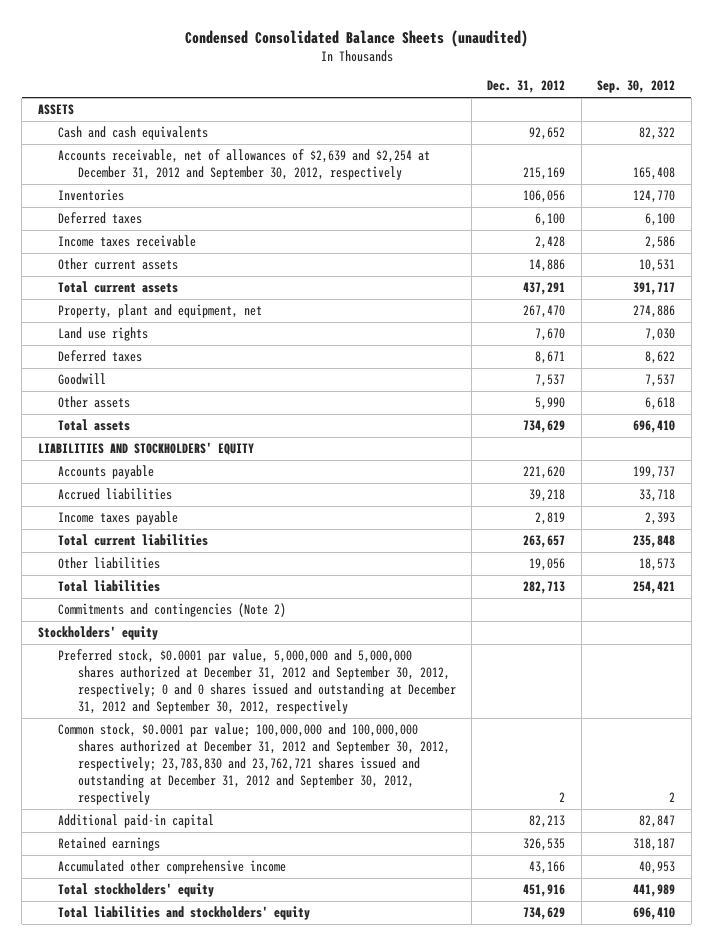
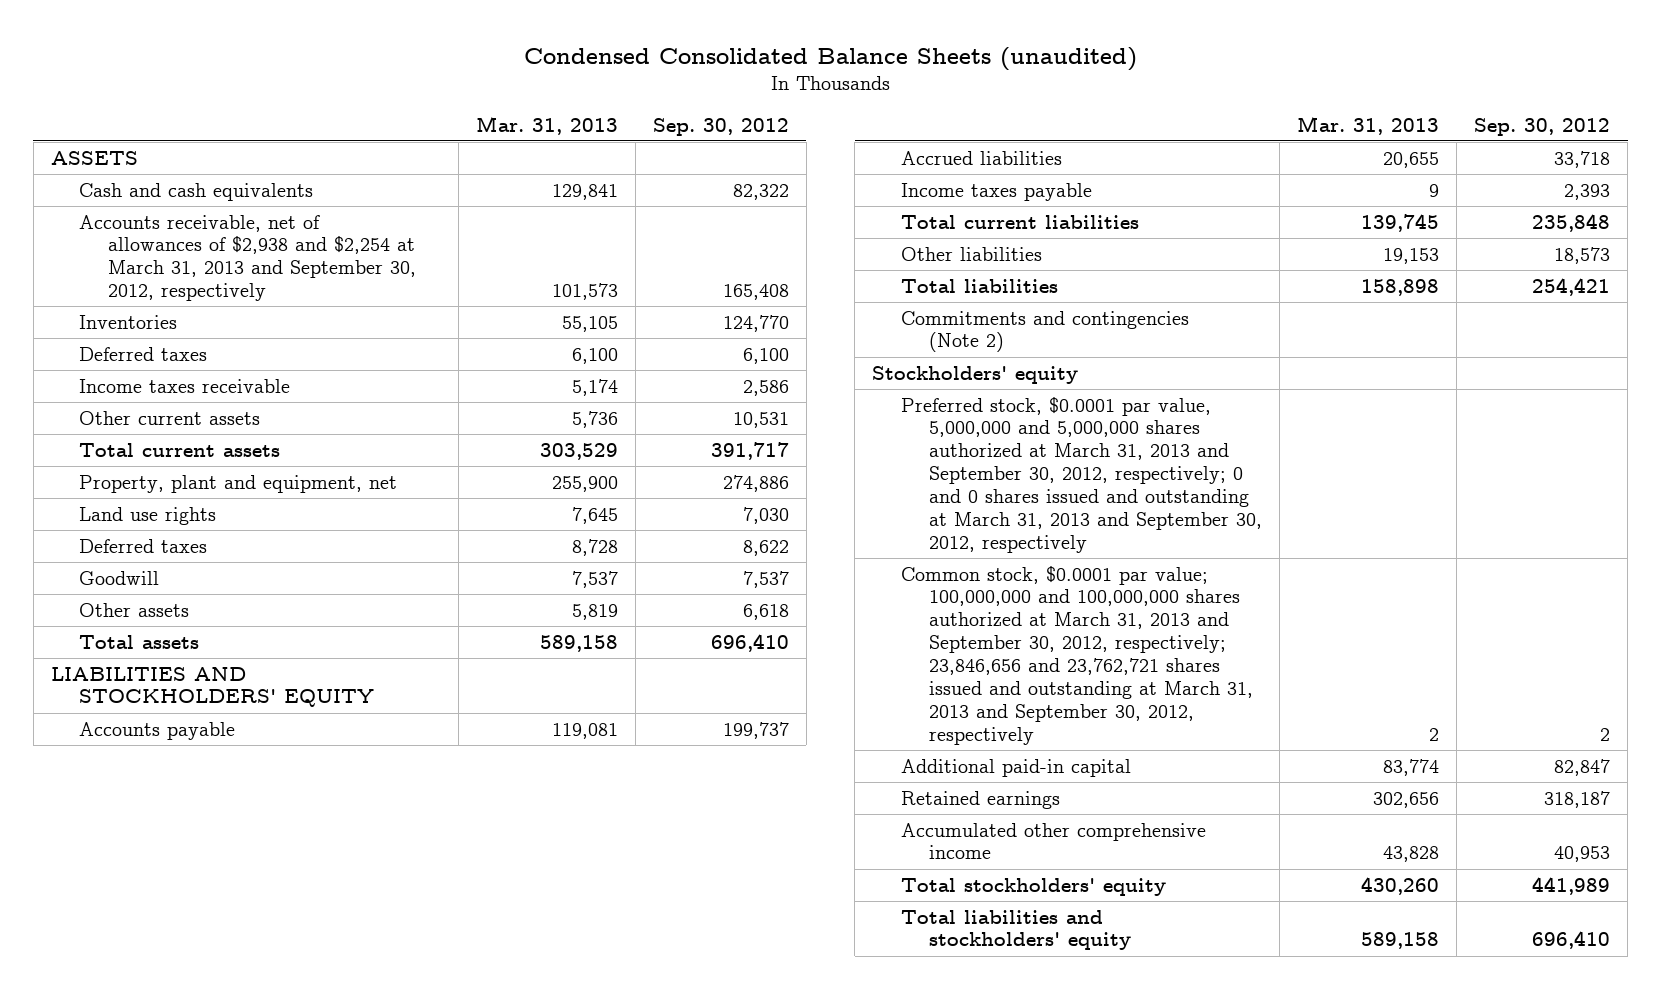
- | Dec. 31, 2012 | Sep. 30, 2012
+ | Mar. 31, 2013 | Sep. 30, 2012
- Accounts receivable, net of allowances of $2,639 and $2,254 at December 31, 2012 and September 30, 2012, respectively | 215,169 | 165,408
+ Accounts receivable, net of allowances of $2,938 and $2,254 at March 31, 2013 and September 30, 2012, respectively | 101,573 | 165,408
- Preferred stock, $0.0001 par value, 5,000,000 and 5,000,000 shares authorized at December 31, 2012 and September 30, 2012, respectively; 0 and 0 shares issued and outstanding at December 31, 2012 and September 30, 2012, respectively
- Common stock, $0.0001 par value; 100,000,000 and 100,000,000 shares authorized at December 31, 2012 and September 30, 2012, respectively; 23,783,830 and 23,762,721 shares issued and outstanding at December 31, 2012 and September 30, 2012, respectively | 2 | 2
+ Preferred stock, $0.0001 par value, 5,000,000 and 5,000,000 shares authorized at March 31, 2013 and September 30, 2012, respectively; 0 and 0 shares issued and outstanding at March 31, 2013 and September 30, 2012, respectively
+ Common stock, $0.0001 par value; 100,000,000 and 100,000,000 shares authorized at March 31, 2013 and September 30, 2012, respectively; 23,846,656 and 23,762,721 shares issued and outstanding at March 31, 2013 and September 30, 2012, respectively | 2 | 2

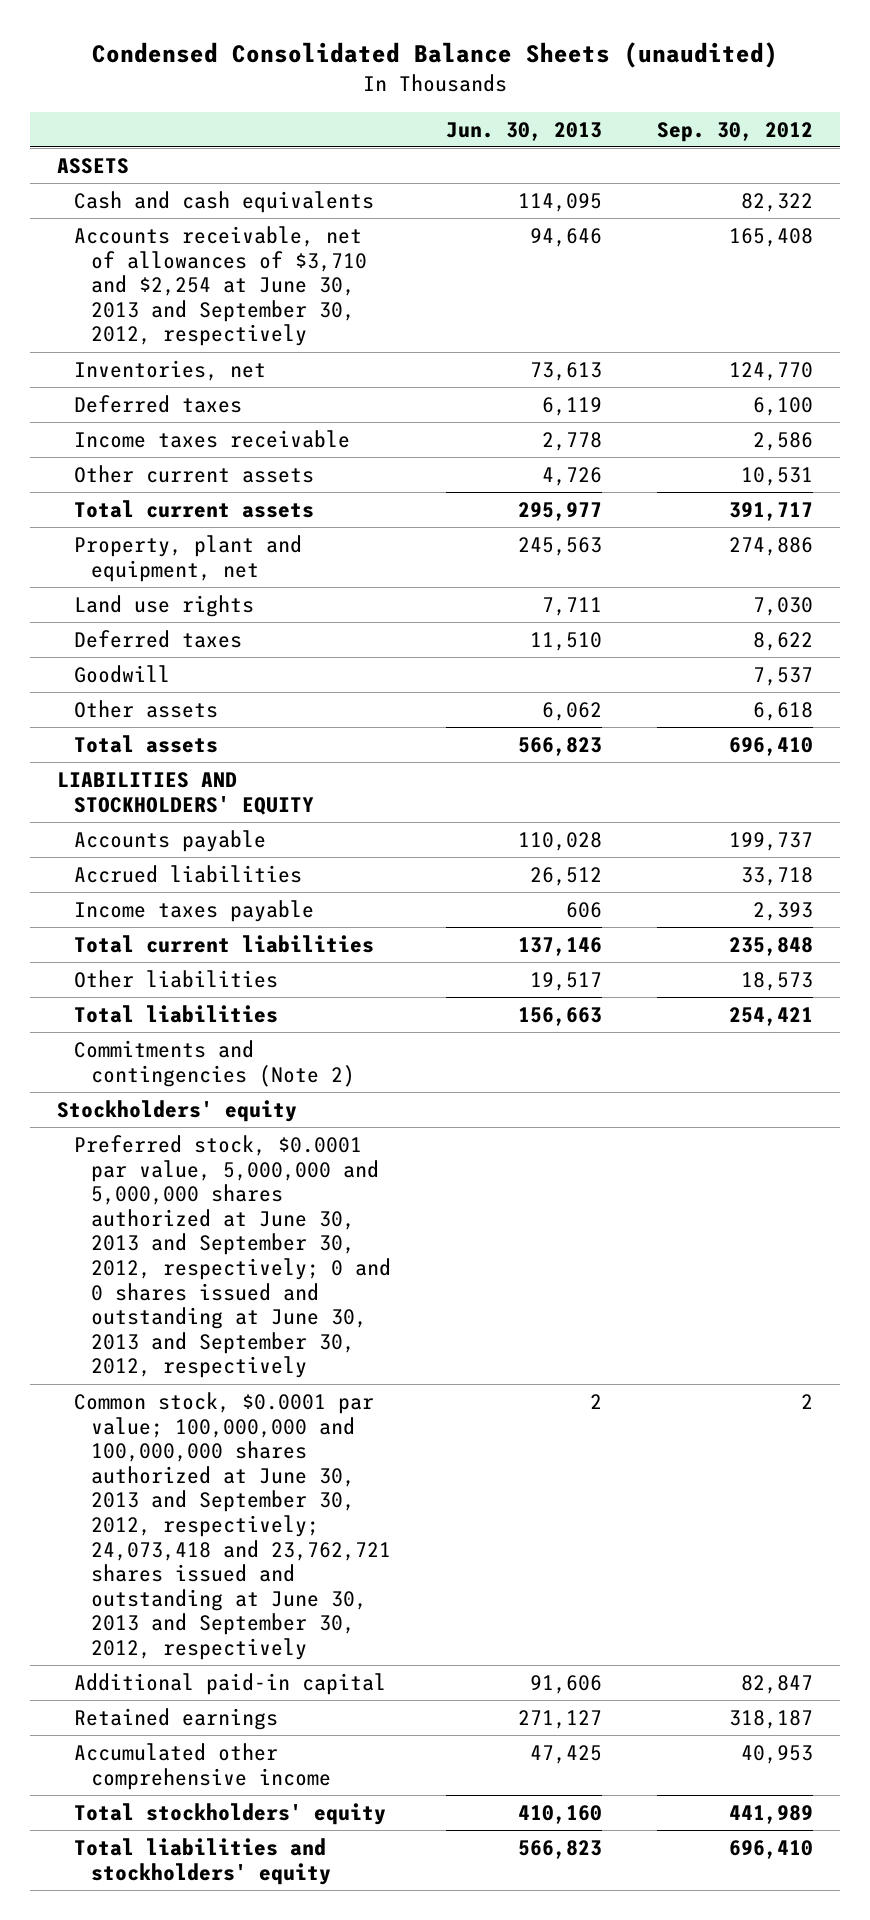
- | Mar. 31, 2013 | Sep. 30, 2012
+ | Jun. 30, 2013 | Sep. 30, 2012
- Accounts receivable, net of allowances of $2,938 and $2,254 at March 31, 2013 and September 30, 2012, respectively | 101,573 | 165,408
- Inventories | 55,105 | 124,770
+ Accounts receivable, net of allowances of $3,710 and $2,254 at June 30, 2013 and September 30, 2012, respectively | 94,646 | 165,408
+ Inventories, net | 73,613 | 124,770
- Preferred stock, $0.0001 par value, 5,000,000 and 5,000,000 shares authorized at March 31, 2013 and September 30, 2012, respectively; 0 and 0 shares issued and outstanding at March 31, 2013 and September 30, 2012, respectively
- Common stock, $0.0001 par value; 100,000,000 and 100,000,000 shares authorized at March 31, 2013 and September 30, 2012, respectively; 23,846,656 and 23,762,721 shares issued and outstanding at March 31, 2013 and September 30, 2012, respectively | 2 | 2
+ Preferred stock, $0.0001 par value, 5,000,000 and 5,000,000 shares authorized at June 30, 2013 and September 30, 2012, respectively; 0 and 0 shares issued and outstanding at June 30, 2013 and September 30, 2012, respectively
+ Common stock, $0.0001 par value; 100,000,000 and 100,000,000 shares authorized at June 30, 2013 and September 30, 2012, respectively; 24,073,418 and 23,762,721 shares issued and outstanding at June 30, 2013 and September 30, 2012, respectively | 2 | 2

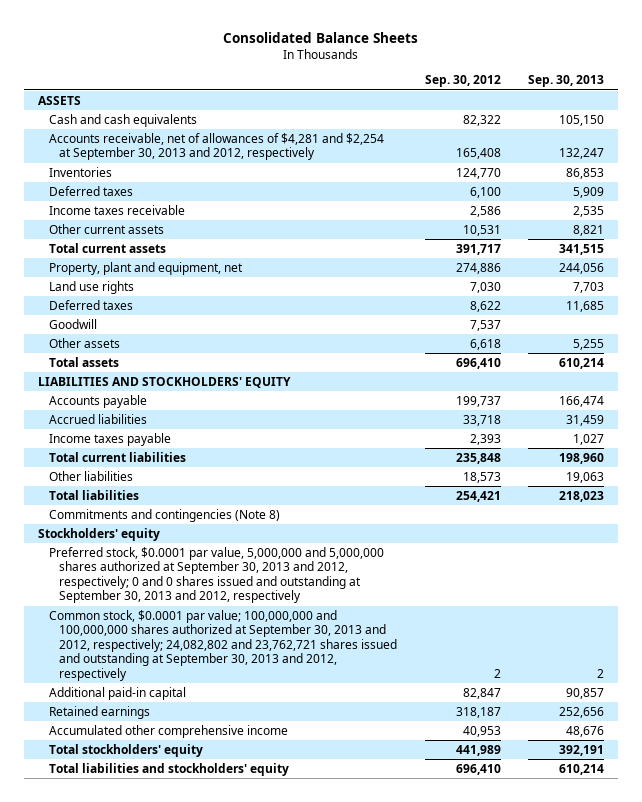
- Condensed Consolidated Balance Sheets (unaudited)
+ Consolidated Balance Sheets
- | Jun. 30, 2013 | Sep. 30, 2012
+ | Sep. 30, 2012 | Sep. 30, 2013
- Accounts receivable, net of allowances of $3,710 and $2,254 at June 30, 2013 and September 30, 2012, respectively | 94,646 | 165,408
- Inventories, net | 73,613 | 124,770
+ Accounts receivable, net of allowances of $4,281 and $2,254 at September 30, 2013 and 2012, respectively | 165,408 | 132,247
+ Inventories | 124,770 | 86,853
- Commitments and contingencies (Note 2)
+ Commitments and contingencies (Note 8)
- Preferred stock, $0.0001 par value, 5,000,000 and 5,000,000 shares authorized at June 30, 2013 and September 30, 2012, respectively; 0 and 0 shares issued and outstanding at June 30, 2013 and September 30, 2012, respectively
- Common stock, $0.0001 par value; 100,000,000 and 100,000,000 shares authorized at June 30, 2013 and September 30, 2012, respectively; 24,073,418 and 23,762,721 shares issued and outstanding at June 30, 2013 and September 30, 2012, respectively | 2 | 2
+ Preferred stock, $0.0001 par value, 5,000,000 and 5,000,000 shares authorized at September 30, 2013 and 2012, respectively; 0 and 0 shares issued and outstanding at September 30, 2013 and 2012, respectively
+ Common stock, $0.0001 par value; 100,000,000 and 100,000,000 shares authorized at September 30, 2013 and 2012, respectively; 24,082,802 and 23,762,721 shares issued and outstanding at September 30, 2013 and 2012, respectively | 2 | 2

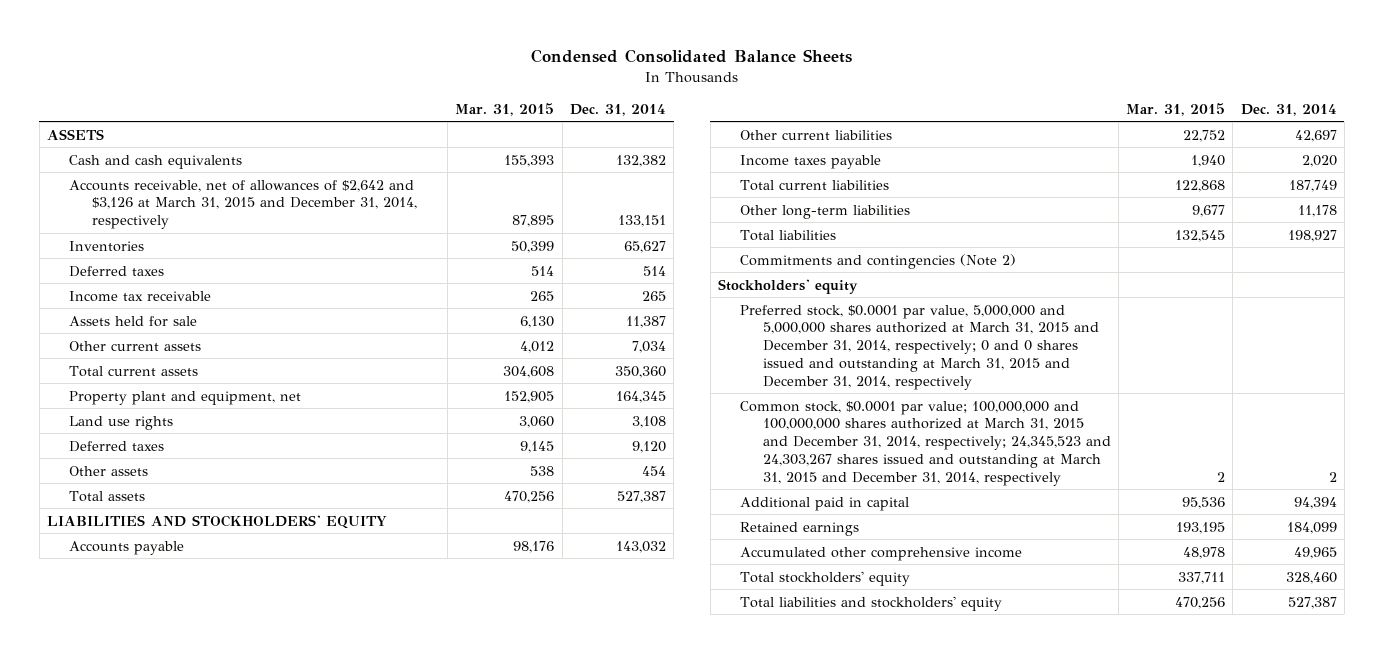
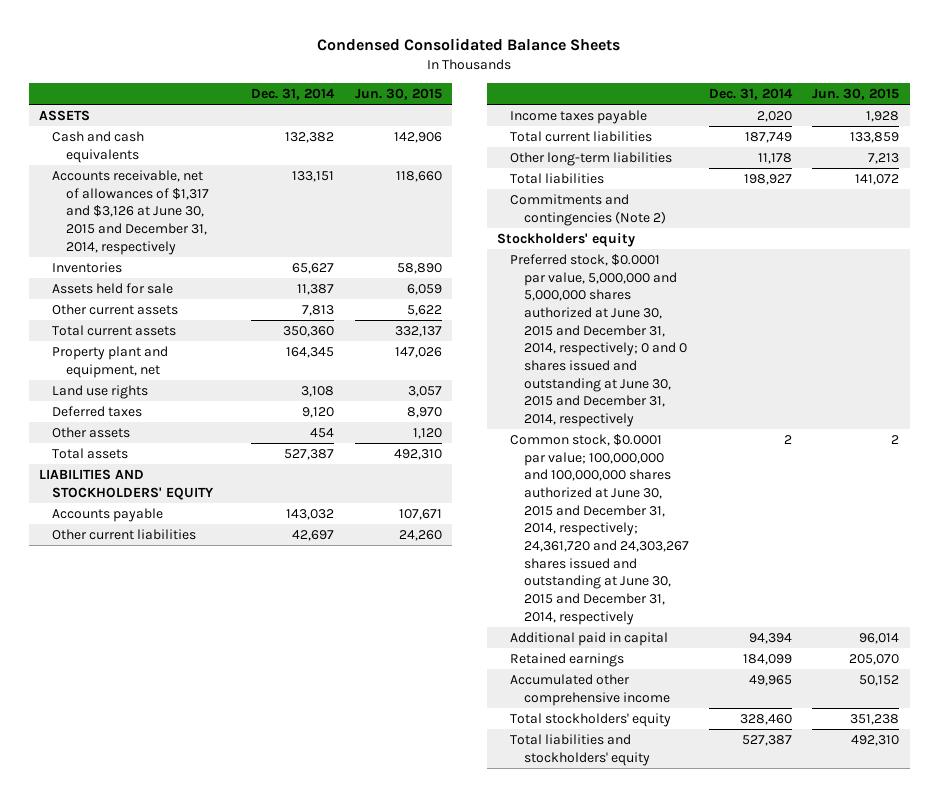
- | Mar. 31, 2015 | Dec. 31, 2014
+ | Dec. 31, 2014 | Jun. 30, 2015
- Accounts receivable, net of allowances of $2,642 and $3,126 at March 31, 2015 and December 31, 2014, respectively | 87,895 | 133,151
+ Accounts receivable, net of allowances of $1,317 and $3,126 at June 30, 2015 and December 31, 2014, respectively | 133,151 | 118,660
- Deferred taxes | 514 | 514
- Income tax receivable | 265 | 265
- Other current assets | 4,012 | 7,034
+ Other current assets | 7,813 | 5,622
- Preferred stock, $0.0001 par value, 5,000,000 and 5,000,000 shares authorized at March 31, 2015 and December 31, 2014, respectively; 0 and 0 shares issued and outstanding at March 31, 2015 and December 31, 2014, respectively
- Common stock, $0.0001 par value; 100,000,000 and 100,000,000 shares authorized at March 31, 2015 and December 31, 2014, respectively; 24,345,523 and 24,303,267 shares issued and outstanding at March 31, 2015 and December 31, 2014, respectively | 2 | 2
+ Preferred stock, $0.0001 par value, 5,000,000 and 5,000,000 shares authorized at June 30, 2015 and December 31, 2014, respectively; 0 and 0 shares issued and outstanding at June 30, 2015 and December 31, 2014, respectively
+ Common stock, $0.0001 par value; 100,000,000 and 100,000,000 shares authorized at June 30, 2015 and December 31, 2014, respectively; 24,361,720 and 24,303,267 shares issued and outstanding at June 30, 2015 and December 31, 2014, respectively | 2 | 2

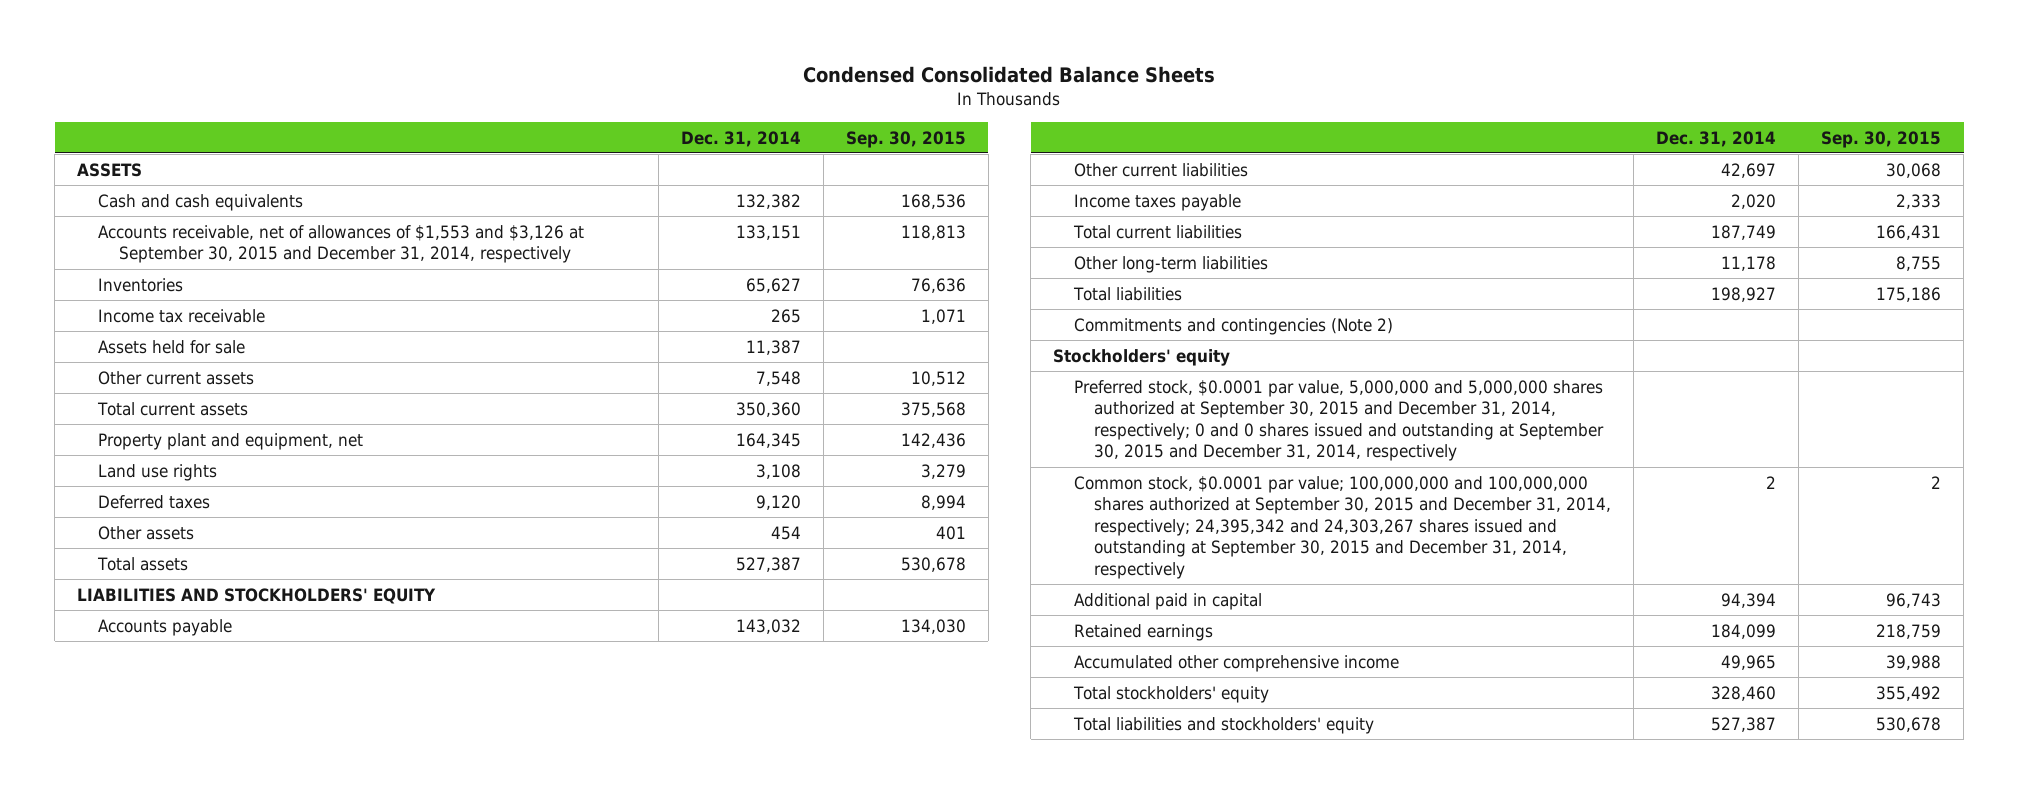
- | Dec. 31, 2014 | Jun. 30, 2015
+ | Dec. 31, 2014 | Sep. 30, 2015
- Accounts receivable, net of allowances of $1,317 and $3,126 at June 30, 2015 and December 31, 2014, respectively | 133,151 | 118,660
+ Accounts receivable, net of allowances of $1,553 and $3,126 at September 30, 2015 and December 31, 2014, respectively | 133,151 | 118,813
+ Income tax receivable | 265 | 1,071
- Other current assets | 7,813 | 5,622
+ Other current assets | 7,548 | 10,512
- Preferred stock, $0.0001 par value, 5,000,000 and 5,000,000 shares authorized at June 30, 2015 and December 31, 2014, respectively; 0 and 0 shares issued and outstanding at June 30, 2015 and December 31, 2014, respectively
- Common stock, $0.0001 par value; 100,000,000 and 100,000,000 shares authorized at June 30, 2015 and December 31, 2014, respectively; 24,361,720 and 24,303,267 shares issued and outstanding at June 30, 2015 and December 31, 2014, respectively | 2 | 2
+ Preferred stock, $0.0001 par value, 5,000,000 and 5,000,000 shares authorized at September 30, 2015 and December 31, 2014, respectively; 0 and 0 shares issued and outstanding at September 30, 2015 and December 31, 2014, respectively
+ Common stock, $0.0001 par value; 100,000,000 and 100,000,000 shares authorized at September 30, 2015 and December 31, 2014, respectively; 24,395,342 and 24,303,267 shares issued and outstanding at September 30, 2015 and December 31, 2014, respectively | 2 | 2

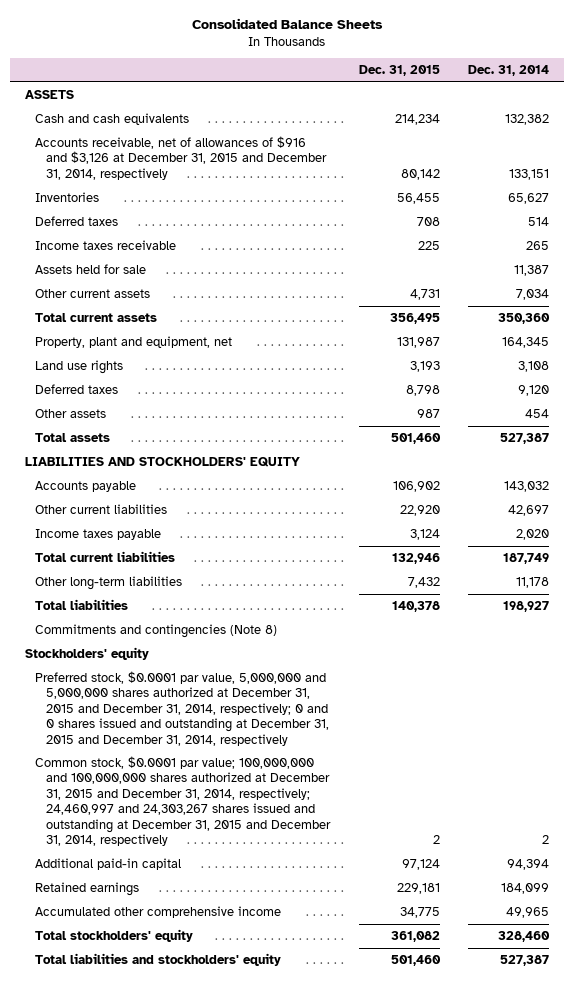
- Condensed Consolidated Balance Sheets
+ Consolidated Balance Sheets
- | Dec. 31, 2014 | Sep. 30, 2015
+ | Dec. 31, 2015 | Dec. 31, 2014
- Accounts receivable, net of allowances of $1,553 and $3,126 at September 30, 2015 and December 31, 2014, respectively | 133,151 | 118,813
+ Accounts receivable, net of allowances of $916 and $3,126 at December 31, 2015 and December 31, 2014, respectively | 80,142 | 133,151
- Income tax receivable | 265 | 1,071
+ Deferred taxes | 708 | 514
+ Income taxes receivable | 225 | 265
- Other current assets | 7,548 | 10,512
+ Other current assets | 4,731 | 7,034
- Property plant and equipment, net | 164,345 | 142,436
+ Property, plant and equipment, net | 131,987 | 164,345
- Commitments and contingencies (Note 2)
+ Commitments and contingencies (Note 8)
- Preferred stock, $0.0001 par value, 5,000,000 and 5,000,000 shares authorized at September 30, 2015 and December 31, 2014, respectively; 0 and 0 shares issued and outstanding at September 30, 2015 and December 31, 2014, respectively
- Common stock, $0.0001 par value; 100,000,000 and 100,000,000 shares authorized at September 30, 2015 and December 31, 2014, respectively; 24,395,342 and 24,303,267 shares issued and outstanding at September 30, 2015 and December 31, 2014, respectively | 2 | 2
- Additional paid in capital | 94,394 | 96,743
+ Preferred stock, $0.0001 par value, 5,000,000 and 5,000,000 shares authorized at December 31, 2015 and December 31, 2014, respectively; 0 and 0 shares issued and outstanding at December 31, 2015 and December 31, 2014, respectively
+ Common stock, $0.0001 par value; 100,000,000 and 100,000,000 shares authorized at December 31, 2015 and December 31, 2014, respectively; 24,460,997 and 24,303,267 shares issued and outstanding at December 31, 2015 and December 31, 2014, respectively | 2 | 2
+ Additional paid-in capital | 97,124 | 94,394

